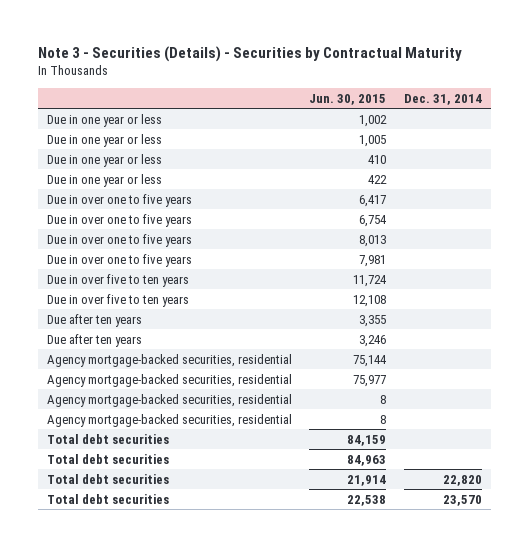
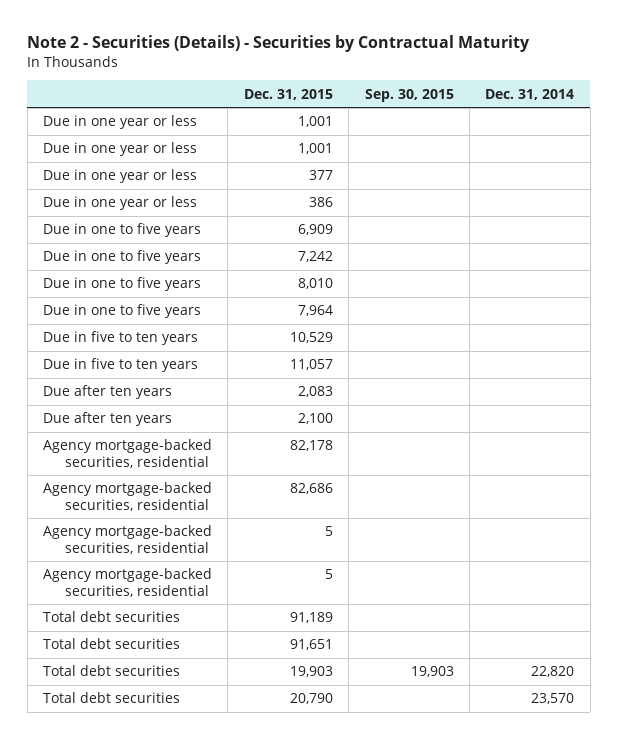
- Note 3 - Securities (Details) - Securities by Contractual Maturity
+ Note 2 - Securities (Details) - Securities by Contractual Maturity
- | Jun. 30, 2015 | Dec. 31, 2014
+ | Dec. 31, 2015 | Sep. 30, 2015 | Dec. 31, 2014
- Due in over one to five years | 6,417 |
- Due in over one to five years | 6,754 |
- Due in over one to five years | 8,013 |
- Due in over one to five years | 7,981 |
- Due in over five to ten years | 11,724 |
- Due in over five to ten years | 12,108 |
+ Due in one to five years | 6,909 | |
+ Due in one to five years | 7,242 | |
+ Due in one to five years | 8,010 | |
+ Due in one to five years | 7,964 | |
+ Due in five to ten years | 10,529 | |
+ Due in five to ten years | 11,057 | |

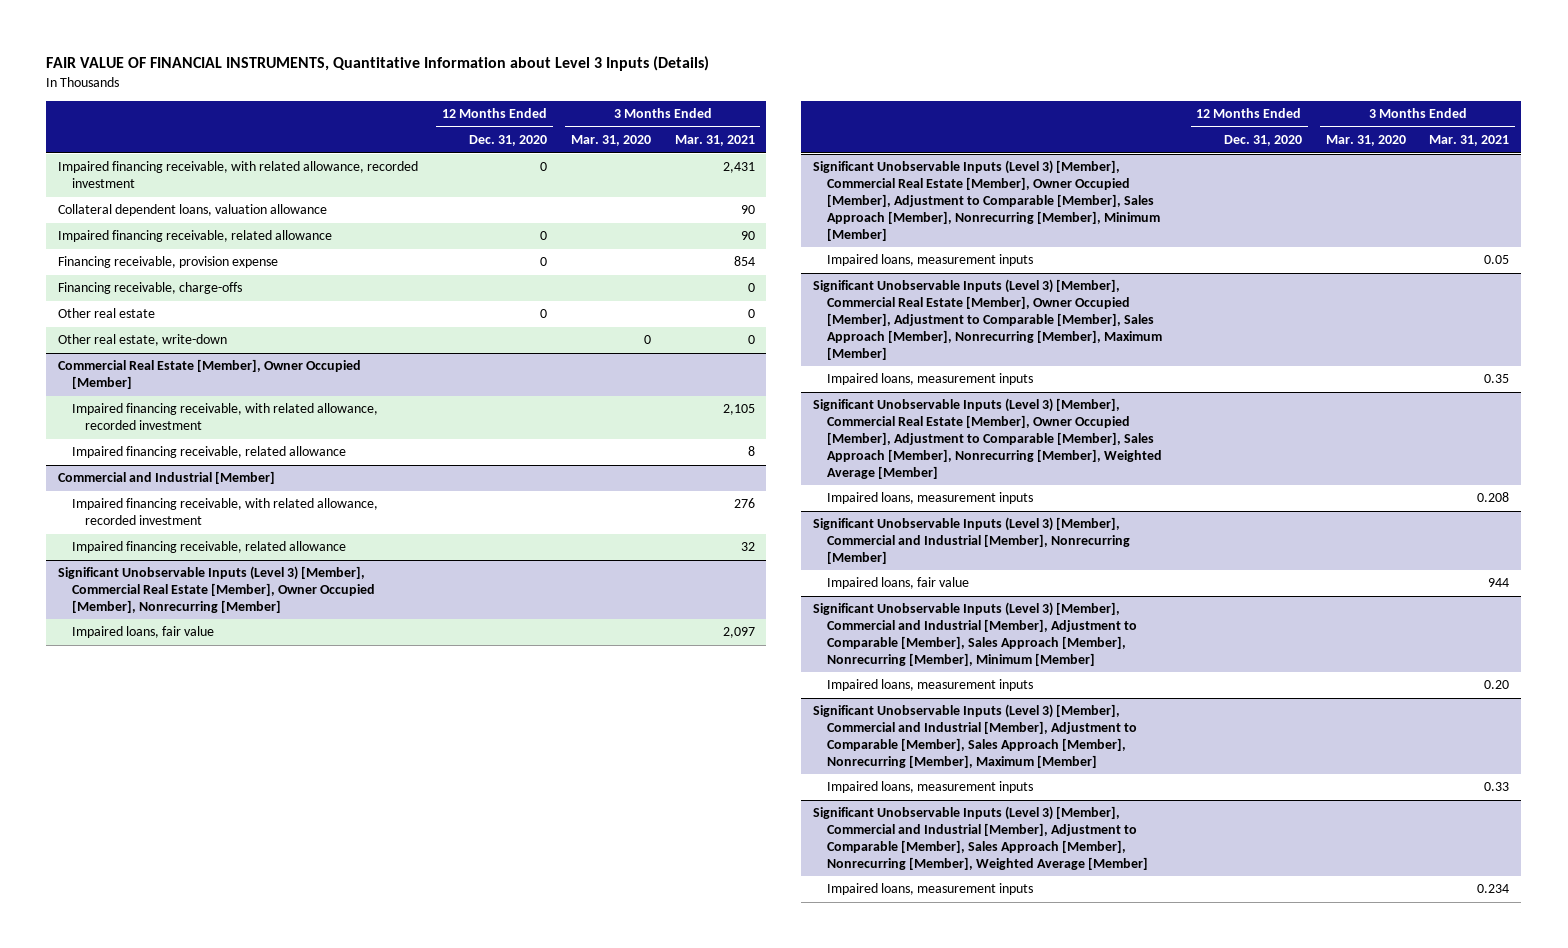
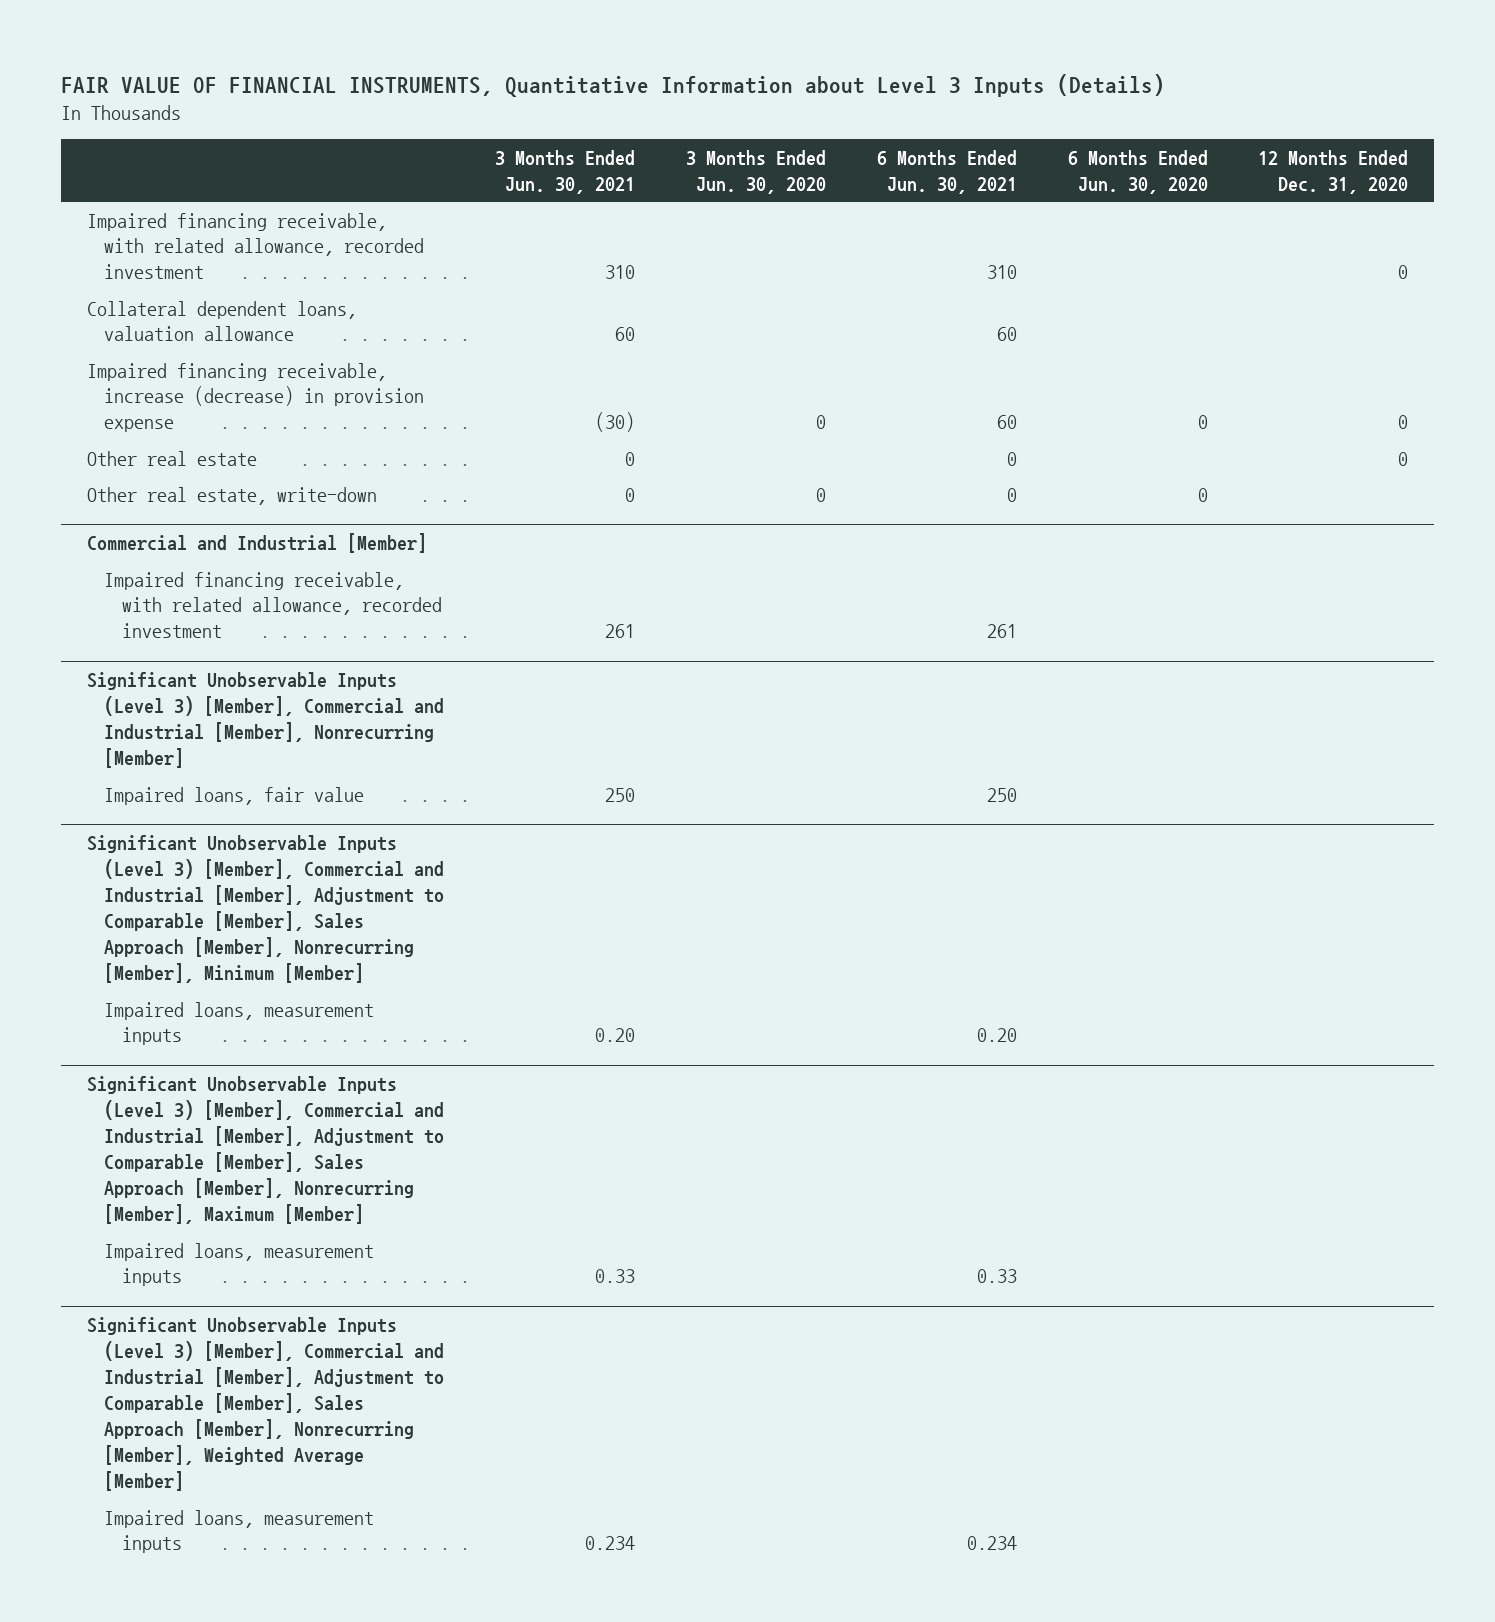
- | 12 Months Ended Dec. 31, 2020 | 3 Months Ended Mar. 31, 2020 | 3 Months Ended Mar. 31, 2021
+ | 3 Months Ended Jun. 30, 2021 | 3 Months Ended Jun. 30, 2020 | 6 Months Ended Jun. 30, 2021 | 6 Months Ended Jun. 30, 2020 | 12 Months Ended Dec. 31, 2020
- Impaired financing receivable, related allowance | 0 | | 90
- Financing receivable, provision expense | 0 | | 854
- Financing receivable, charge-offs | | | 0
+ Impaired financing receivable, increase (decrease) in provision expense | (30) | 0 | 60 | 0 | 0
- Commercial Real Estate [Member], Owner Occupied [Member]
- Impaired financing receivable, with related allowance, recorded investment | | | 2,105
- Impaired financing receivable, related allowance | | | 8
@ Commercial and Industrial [Member]
- Impaired financing receivable, related allowance | | | 32
- Significant Unobservable Inputs (Level 3) [Member], Commercial Real Estate [Member], Owner Occupied [Member], Nonrecurring [Member]
- Impaired loans, fair value | | | 2,097
- Significant Unobservable Inputs (Level 3) [Member], Commercial Real Estate [Member], Owner Occupied [Member], Adjustment to Comparable [Member], Sales Approach [Member], Nonrecurring [Member], Minimum [Member]
- Impaired loans, measurement inputs | | | 0.05
- Significant Unobservable Inputs (Level 3) [Member], Commercial Real Estate [Member], Owner Occupied [Member], Adjustment to Comparable [Member], Sales Approach [Member], Nonrecurring [Member], Maximum [Member]
- Impaired loans, measurement inputs | | | 0.35
- Significant Unobservable Inputs (Level 3) [Member], Commercial Real Estate [Member], Owner Occupied [Member], Adjustment to Comparable [Member], Sales Approach [Member], Nonrecurring [Member], Weighted Average [Member]
- Impaired loans, measurement inputs | | | 0.208

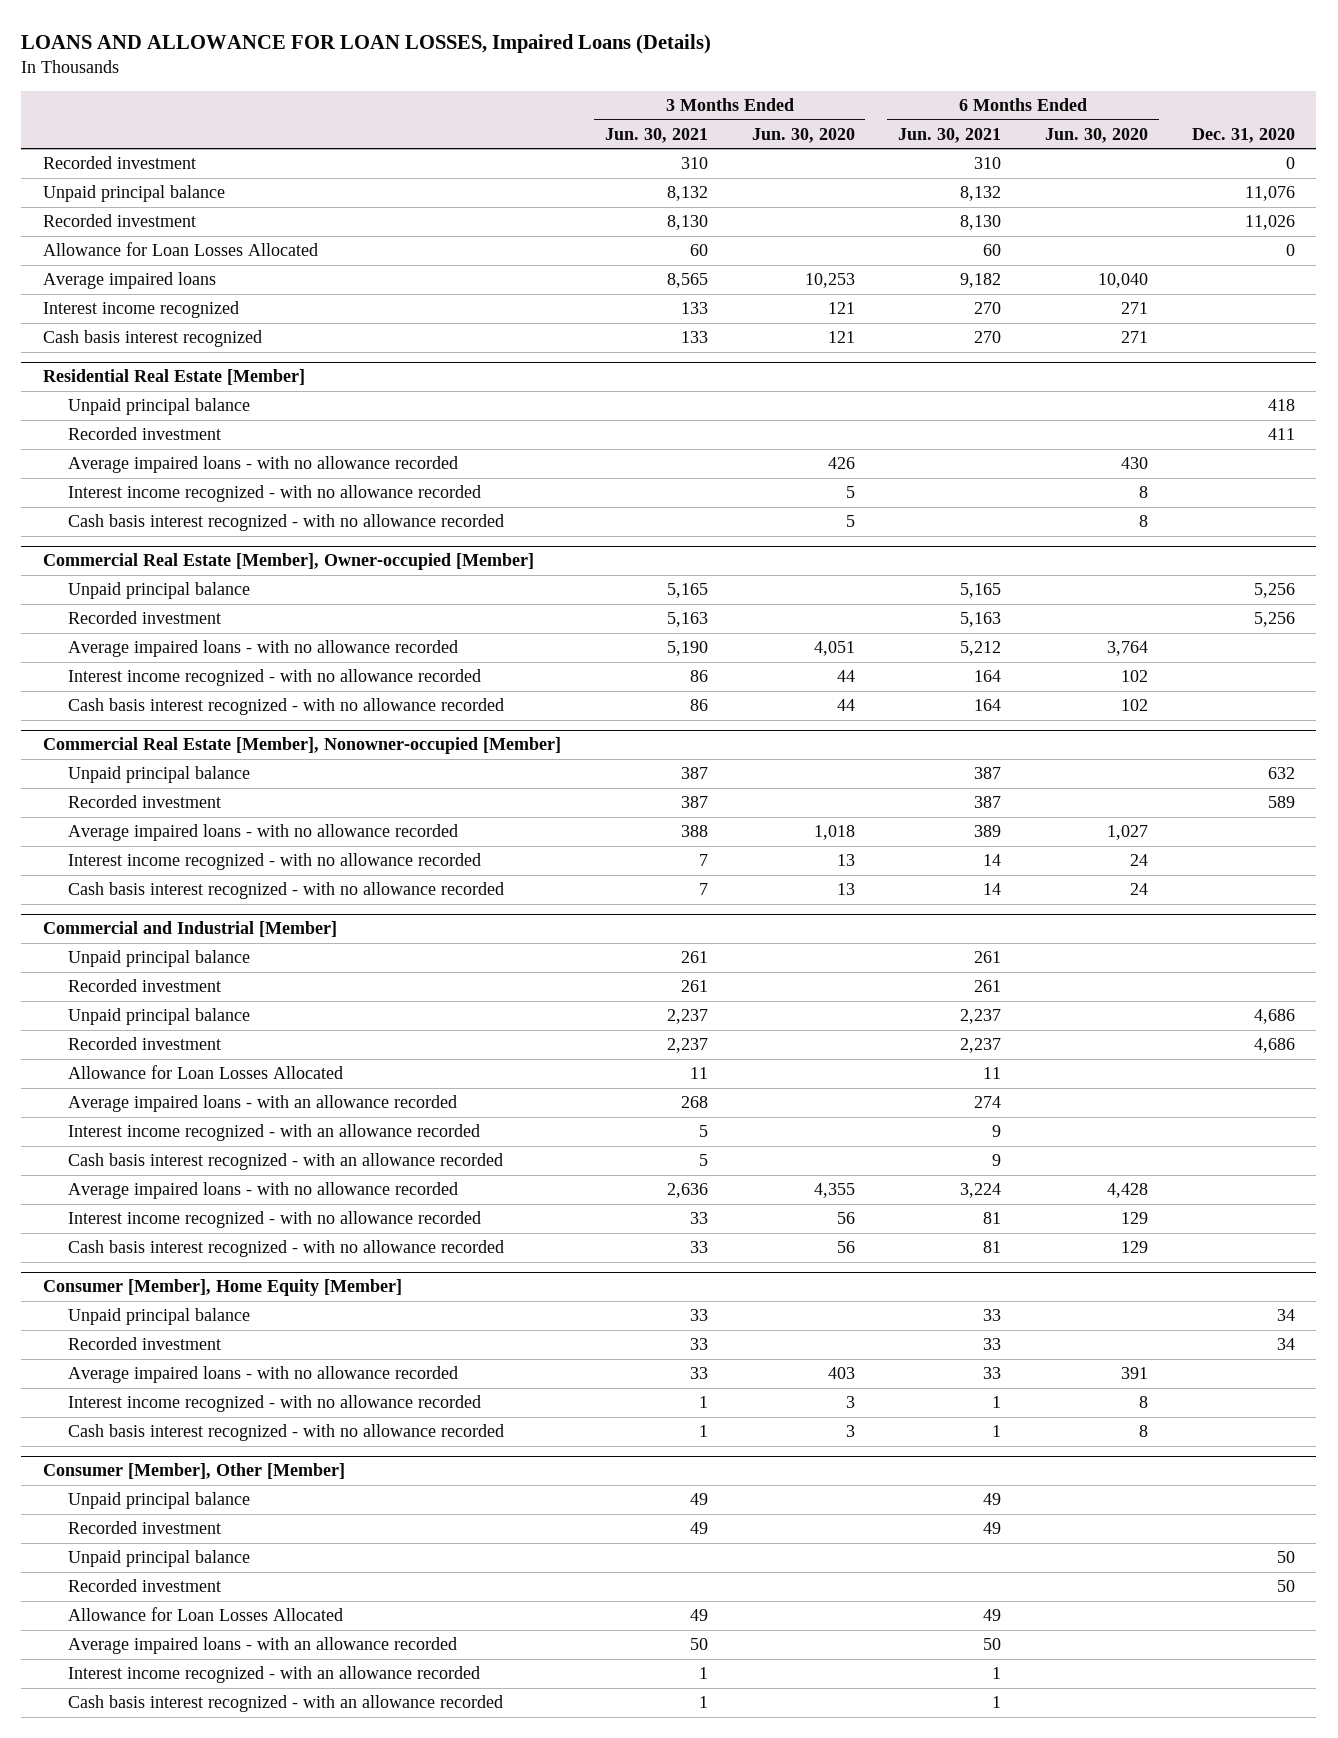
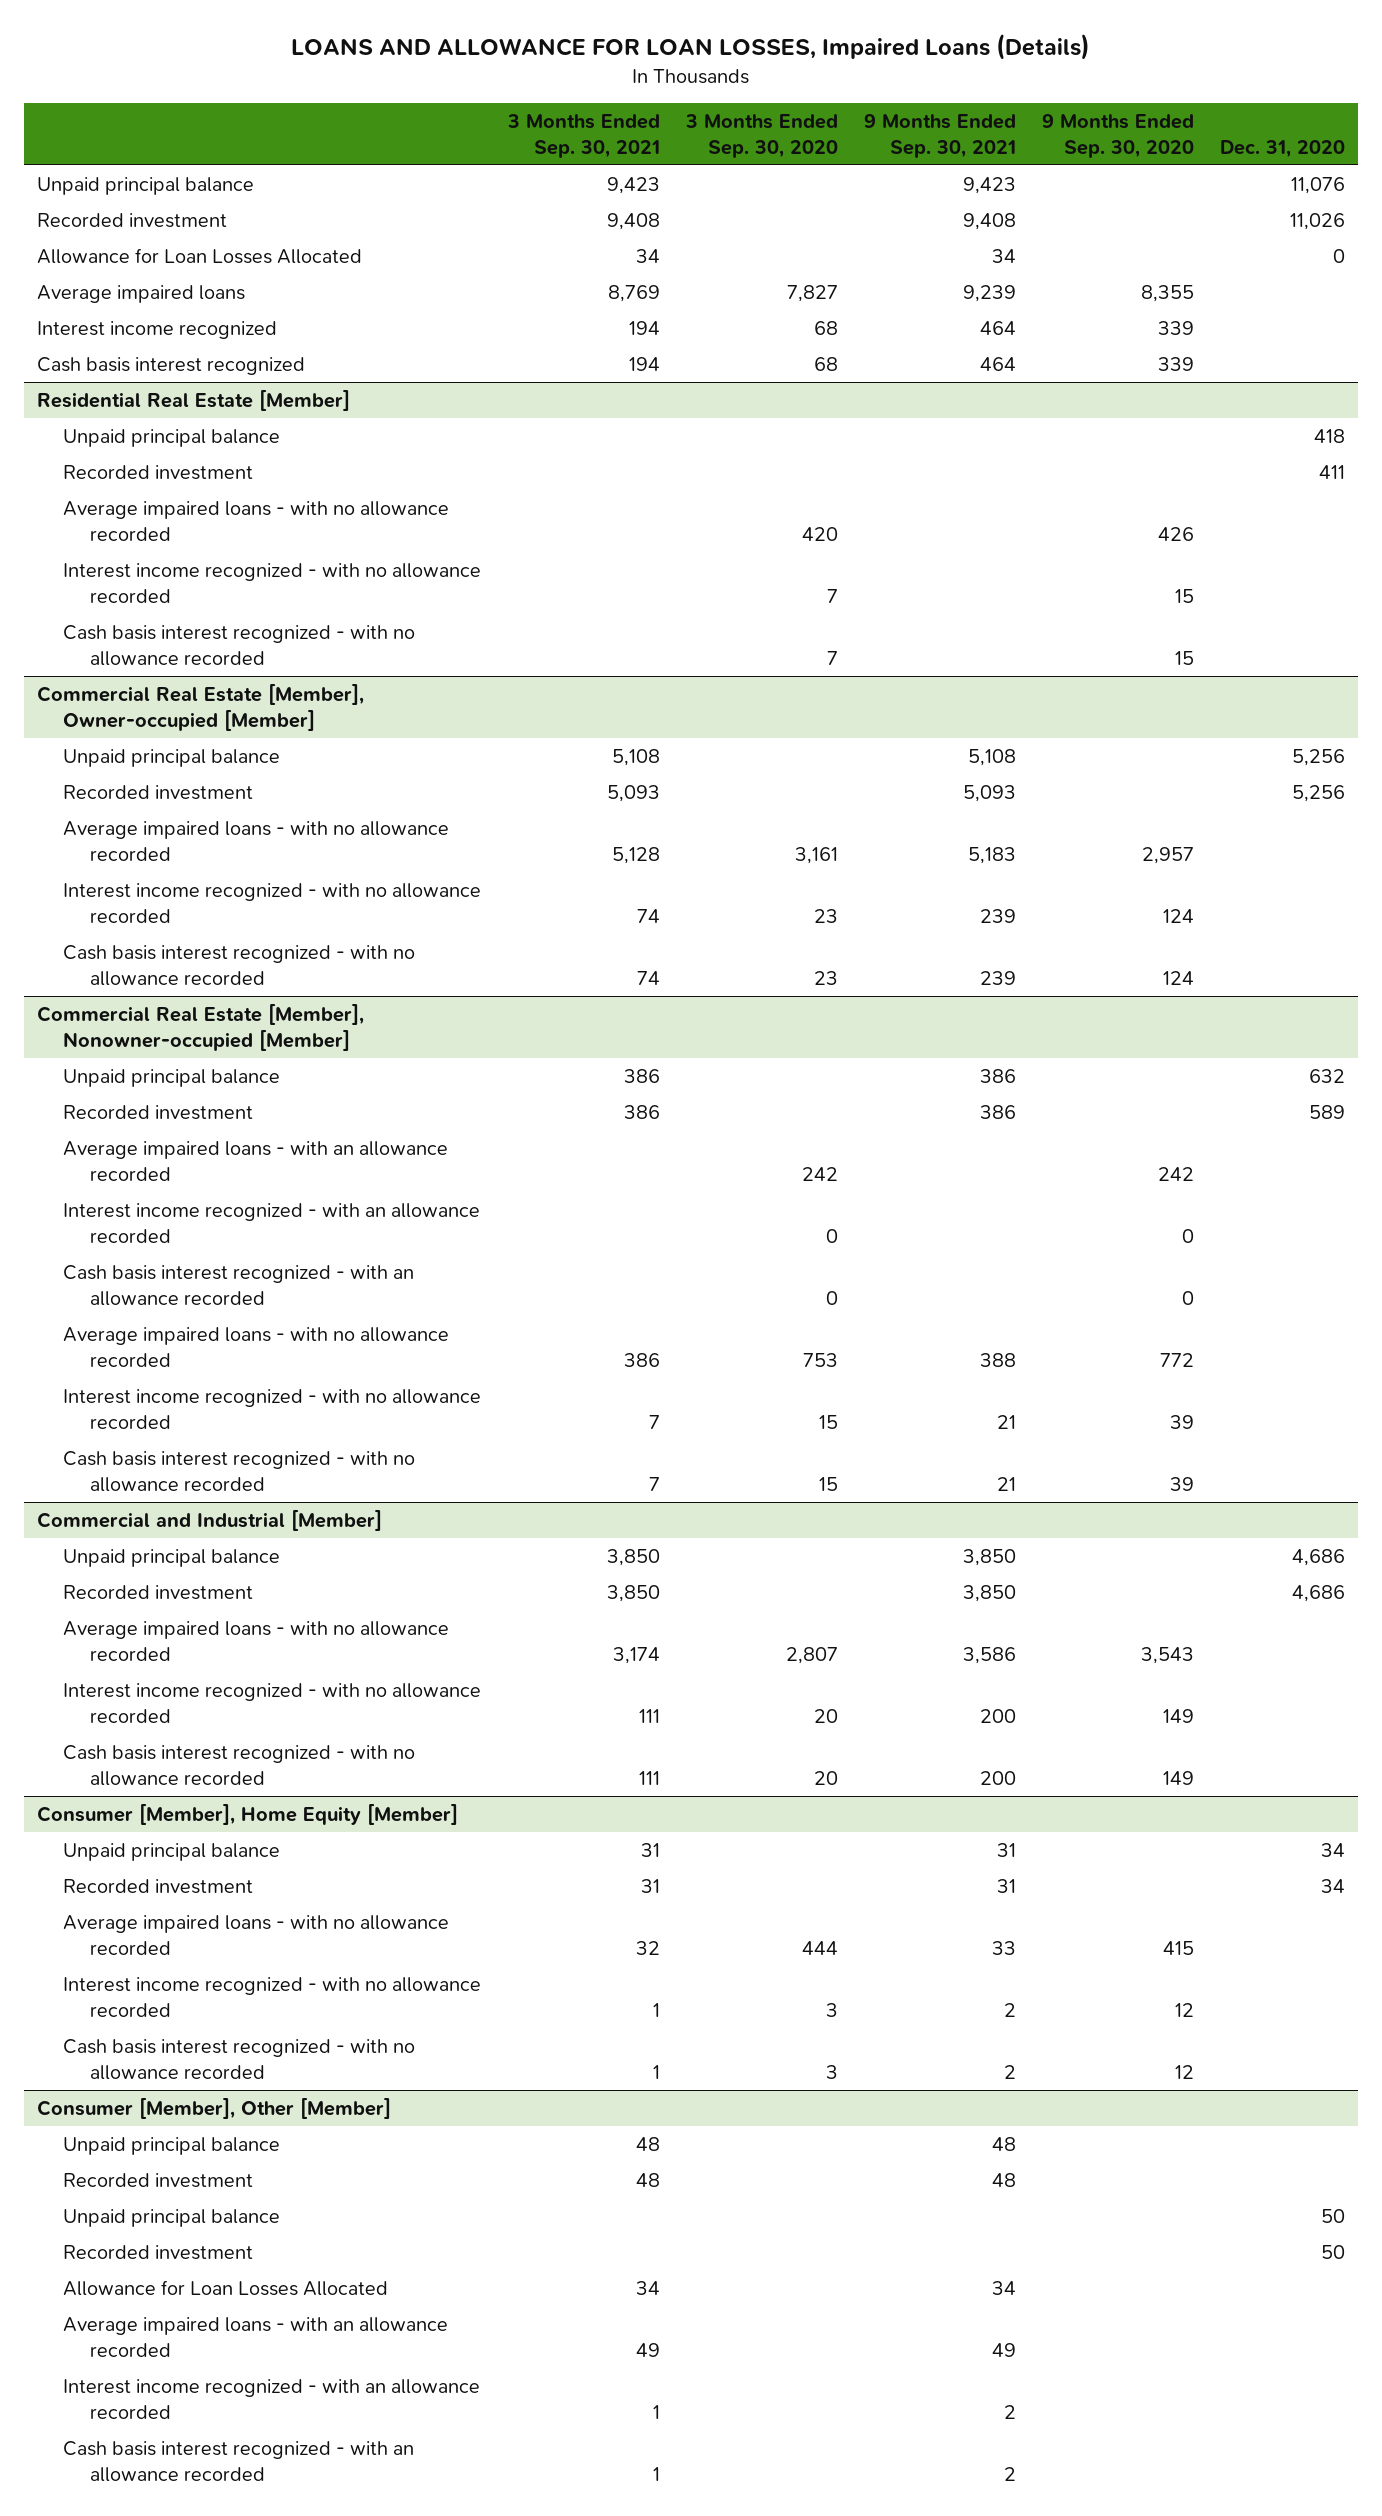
- | 3 Months Ended Jun. 30, 2021 | 3 Months Ended Jun. 30, 2020 | 6 Months Ended Jun. 30, 2021 | 6 Months Ended Jun. 30, 2020 | Dec. 31, 2020
+ | 3 Months Ended Sep. 30, 2021 | 3 Months Ended Sep. 30, 2020 | 9 Months Ended Sep. 30, 2021 | 9 Months Ended Sep. 30, 2020 | Dec. 31, 2020
- Recorded investment | 310 | | 310 | | 0
@ Commercial Real Estate [Member], Nonowner-occupied [Member]
+ Average impaired loans - with an allowance recorded | | 242 | | 242 |
+ Interest income recognized - with an allowance recorded | | 0 | | 0 |
+ Cash basis interest recognized - with an allowance recorded | | 0 | | 0 |
@ Commercial and Industrial [Member]
- Unpaid principal balance | 261 | | 261 | |
- Recorded investment | 261 | | 261 | |
- Allowance for Loan Losses Allocated | 11 | | 11 | |
- Average impaired loans - with an allowance recorded | 268 | | 274 | |
- Interest income recognized - with an allowance recorded | 5 | | 9 | |
- Cash basis interest recognized - with an allowance recorded | 5 | | 9 | |

